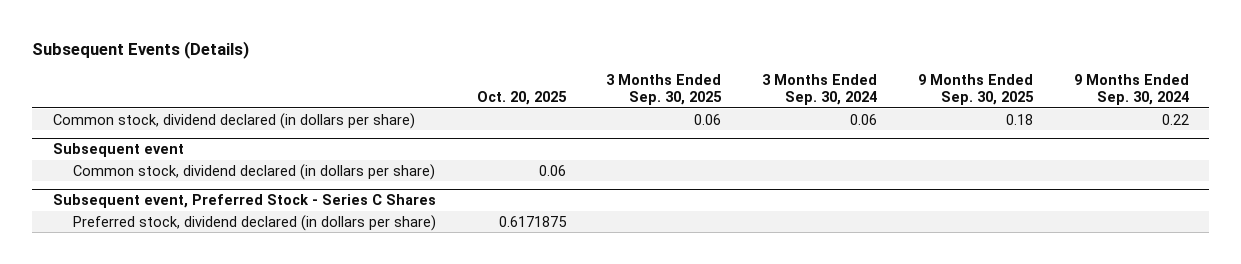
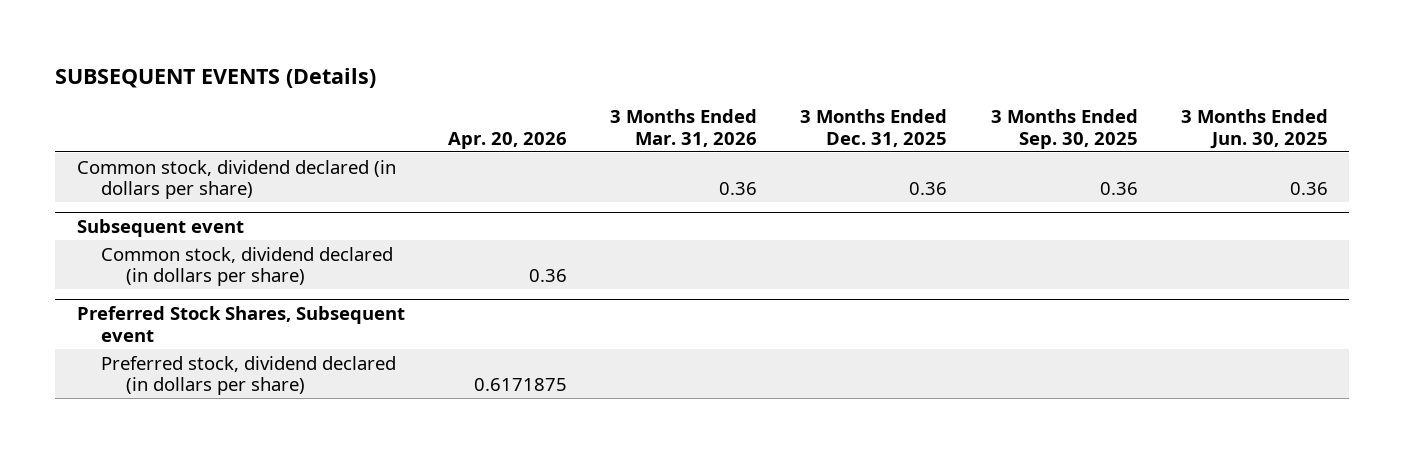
- Subsequent Events (Details)
+ SUBSEQUENT EVENTS (Details)
- | Oct. 20, 2025 | 3 Months Ended Sep. 30, 2025 | 3 Months Ended Sep. 30, 2024 | 9 Months Ended Sep. 30, 2025 | 9 Months Ended Sep. 30, 2024
+ | Apr. 20, 2026 | 3 Months Ended Mar. 31, 2026 | 3 Months Ended Dec. 31, 2025 | 3 Months Ended Sep. 30, 2025 | 3 Months Ended Jun. 30, 2025
- Common stock, dividend declared (in dollars per share) | | 0.06 | 0.06 | 0.18 | 0.22
+ Common stock, dividend declared (in dollars per share) | | 0.36 | 0.36 | 0.36 | 0.36
- Subsequent event, Preferred Stock - Series C Shares
+ Preferred Stock Shares, Subsequent event

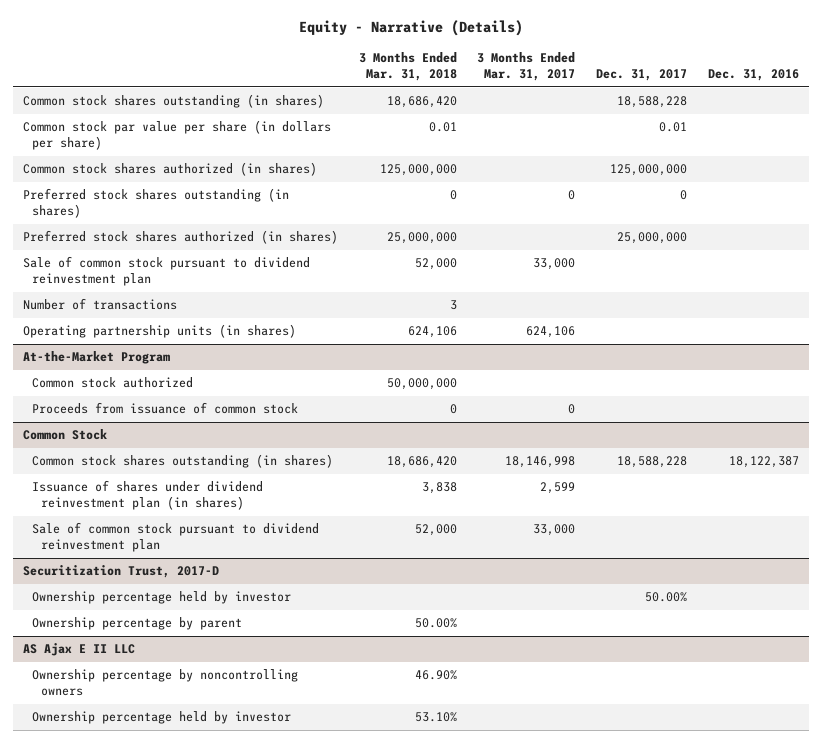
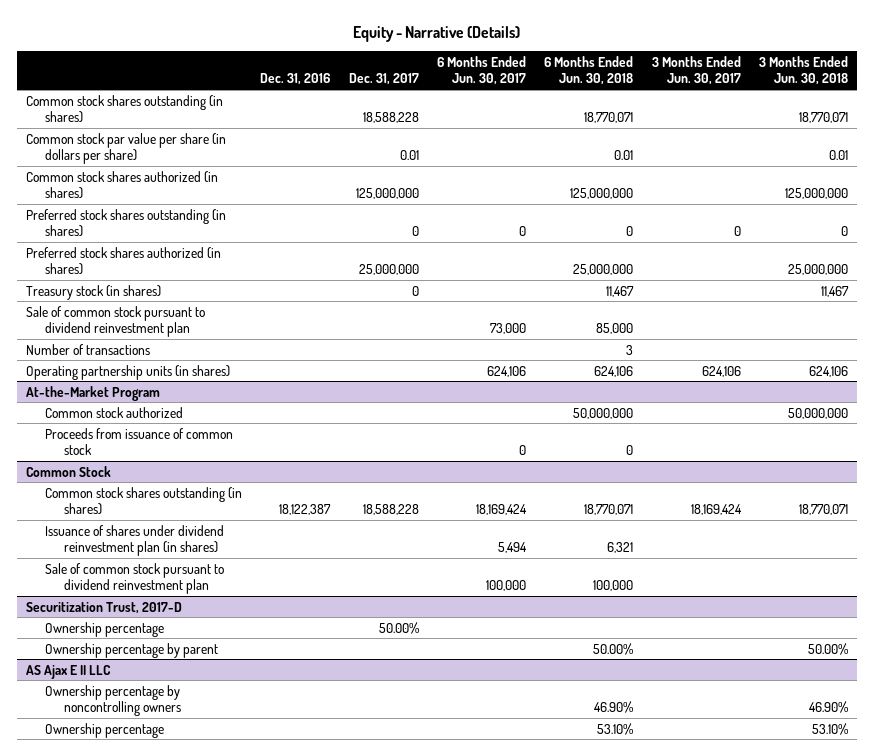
- | 3 Months Ended Mar. 31, 2018 | 3 Months Ended Mar. 31, 2017 | Dec. 31, 2017 | Dec. 31, 2016
+ | Dec. 31, 2016 | Dec. 31, 2017 | 6 Months Ended Jun. 30, 2017 | 6 Months Ended Jun. 30, 2018 | 3 Months Ended Jun. 30, 2017 | 3 Months Ended Jun. 30, 2018
+ Treasury stock (in shares) | | 0 | | 11,467 | | 11,467
@ Securitization Trust, 2017-D
- Ownership percentage held by investor | | | 50.00% |
+ Ownership percentage | | 50.00% | | | |
@ AS Ajax E II LLC
- Ownership percentage held by investor | 53.10% | | |
+ Ownership percentage | | | | 53.10% | | 53.10%

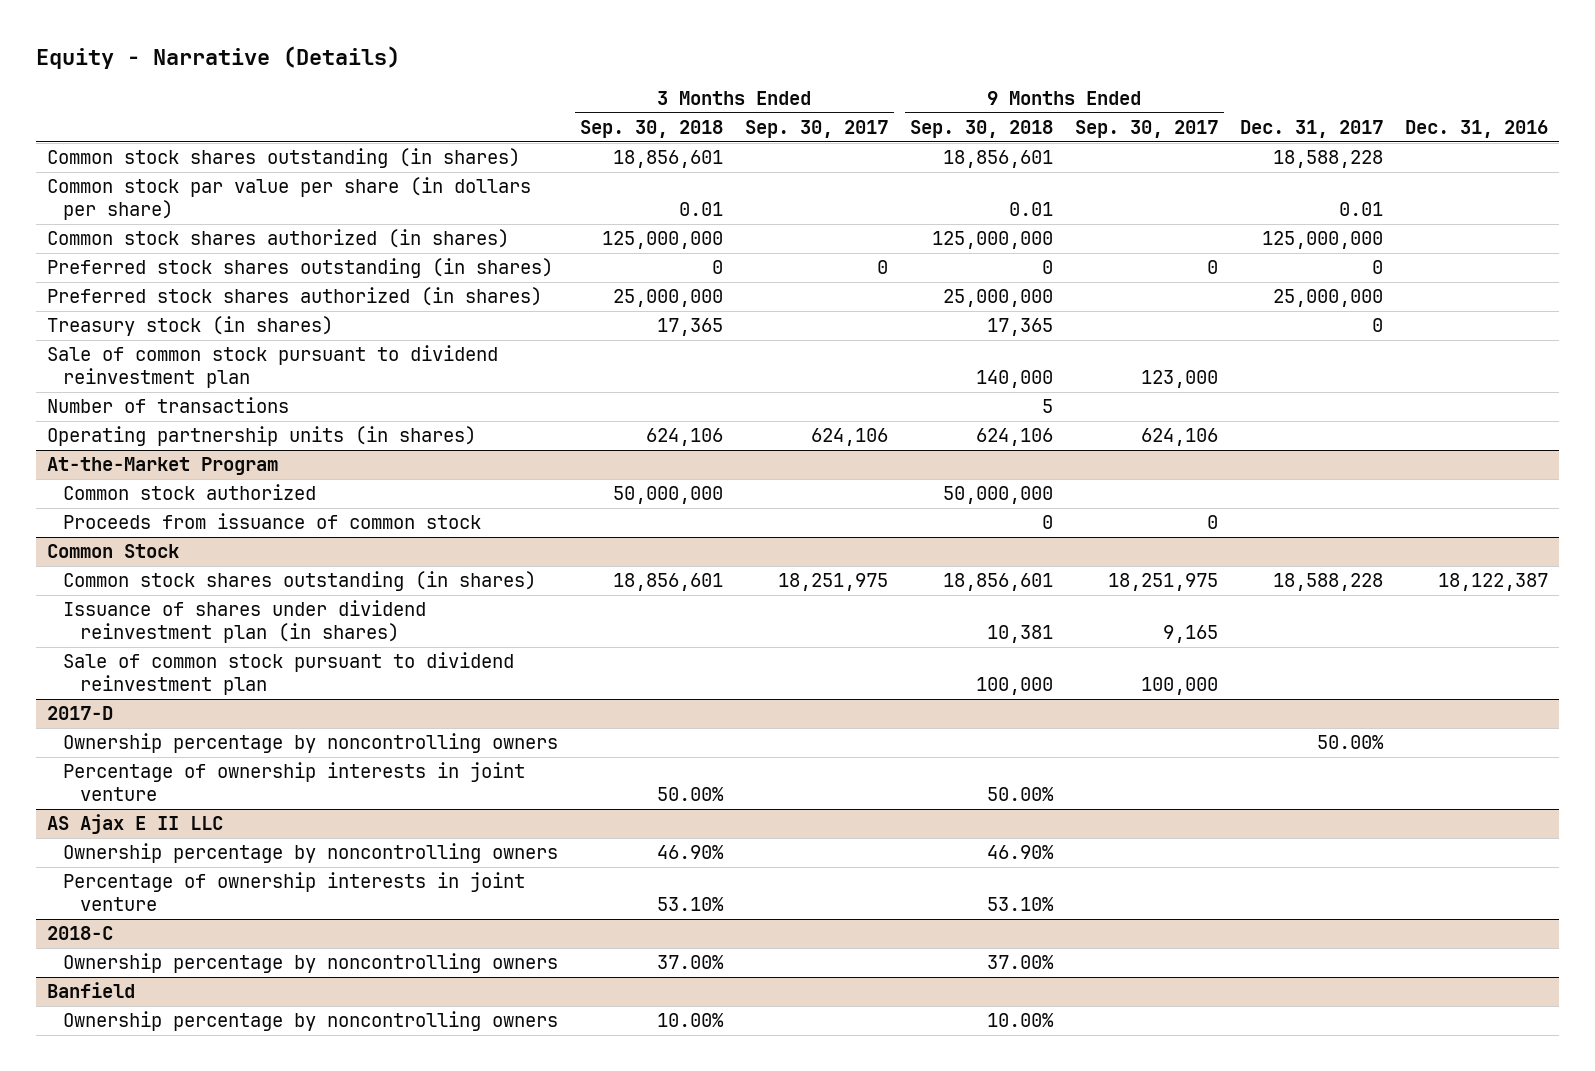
- | Dec. 31, 2016 | Dec. 31, 2017 | 6 Months Ended Jun. 30, 2017 | 6 Months Ended Jun. 30, 2018 | 3 Months Ended Jun. 30, 2017 | 3 Months Ended Jun. 30, 2018
+ | 3 Months Ended Sep. 30, 2018 | 3 Months Ended Sep. 30, 2017 | 9 Months Ended Sep. 30, 2018 | 9 Months Ended Sep. 30, 2017 | Dec. 31, 2017 | Dec. 31, 2016
- Securitization Trust, 2017-D
- Ownership percentage | | 50.00% | | | |
- Ownership percentage by parent | | | | 50.00% | | 50.00%
+ 2017-D
+ Ownership percentage by noncontrolling owners | | | | | 50.00% |
+ Percentage of ownership interests in joint venture | 50.00% | | 50.00% | | |
@ AS Ajax E II LLC
- Ownership percentage | | | | 53.10% | | 53.10%
+ Percentage of ownership interests in joint venture | 53.10% | | 53.10% | | |
+ 2018-C
+ Ownership percentage by noncontrolling owners | 37.00% | | 37.00% | | |
+ Banfield
+ Ownership percentage by noncontrolling owners | 10.00% | | 10.00% | | |

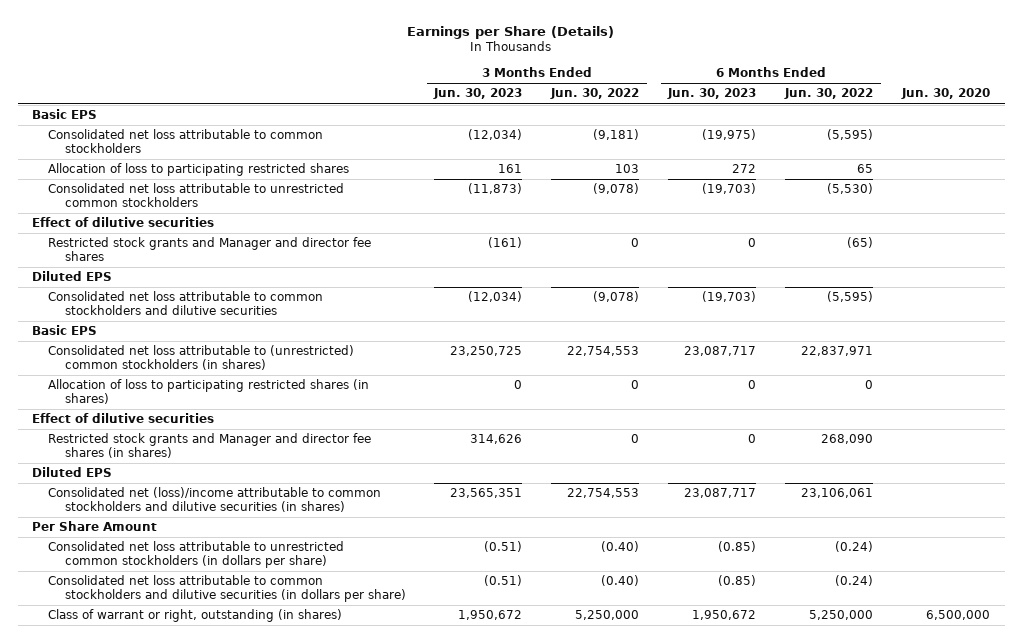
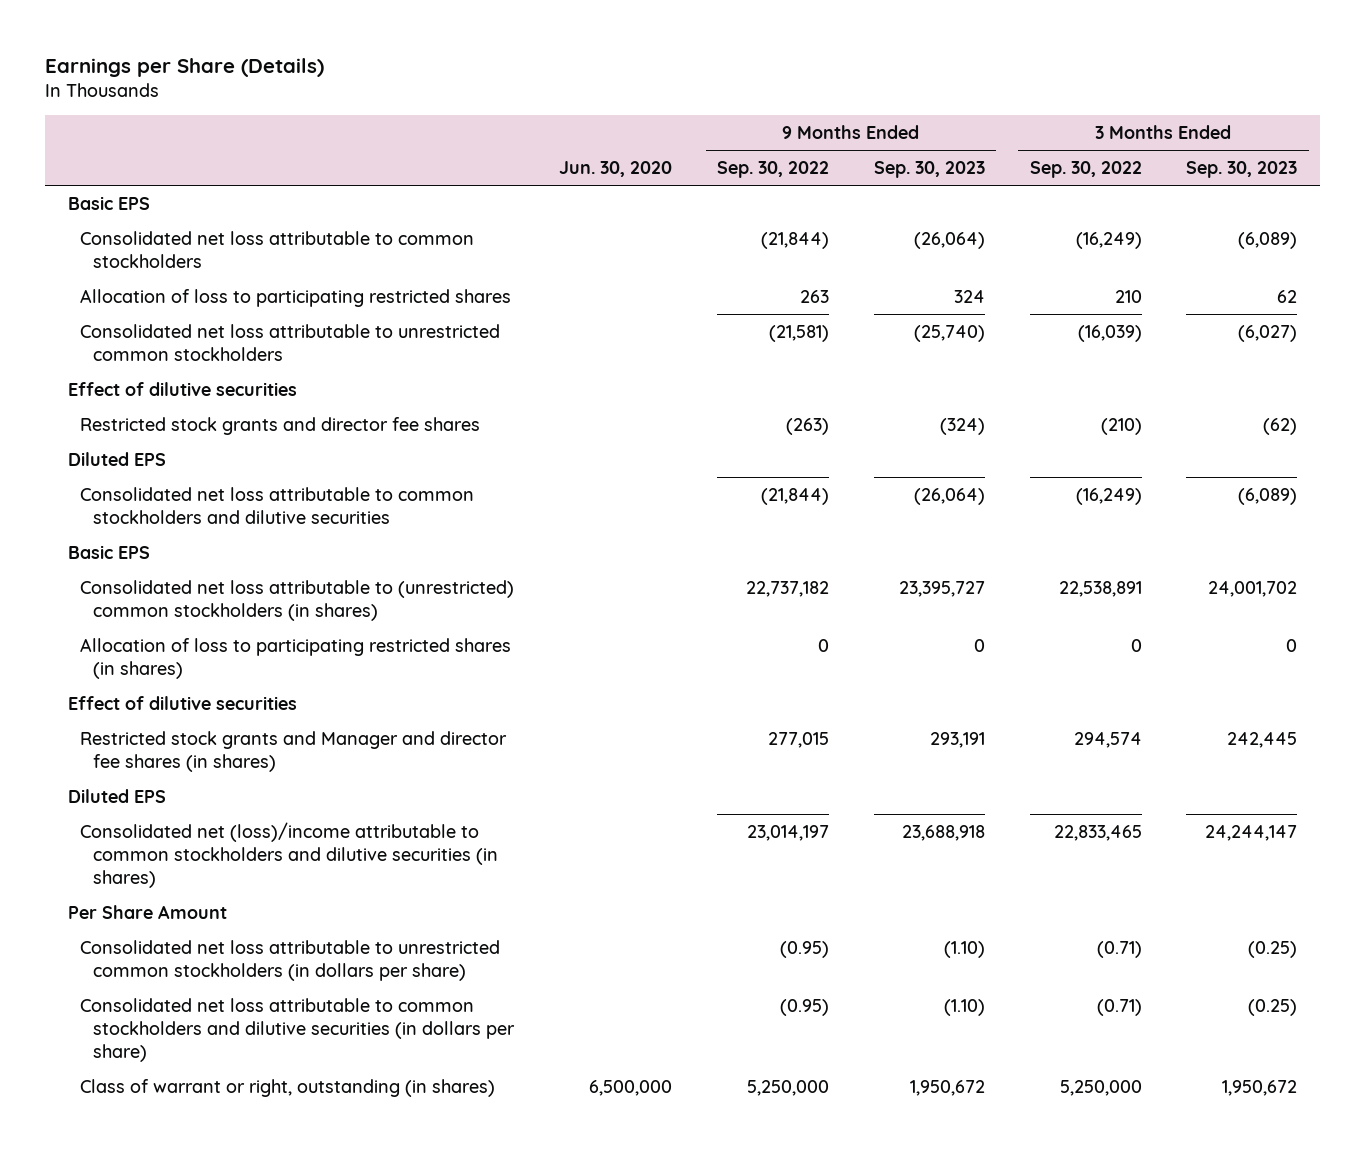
- | 3 Months Ended Jun. 30, 2023 | 3 Months Ended Jun. 30, 2022 | 6 Months Ended Jun. 30, 2023 | 6 Months Ended Jun. 30, 2022 | Jun. 30, 2020
+ | Jun. 30, 2020 | 9 Months Ended Sep. 30, 2022 | 9 Months Ended Sep. 30, 2023 | 3 Months Ended Sep. 30, 2022 | 3 Months Ended Sep. 30, 2023
- Restricted stock grants and Manager and director fee shares | (161) | 0 | 0 | (65) |
+ Restricted stock grants and director fee shares | | (263) | (324) | (210) | (62)

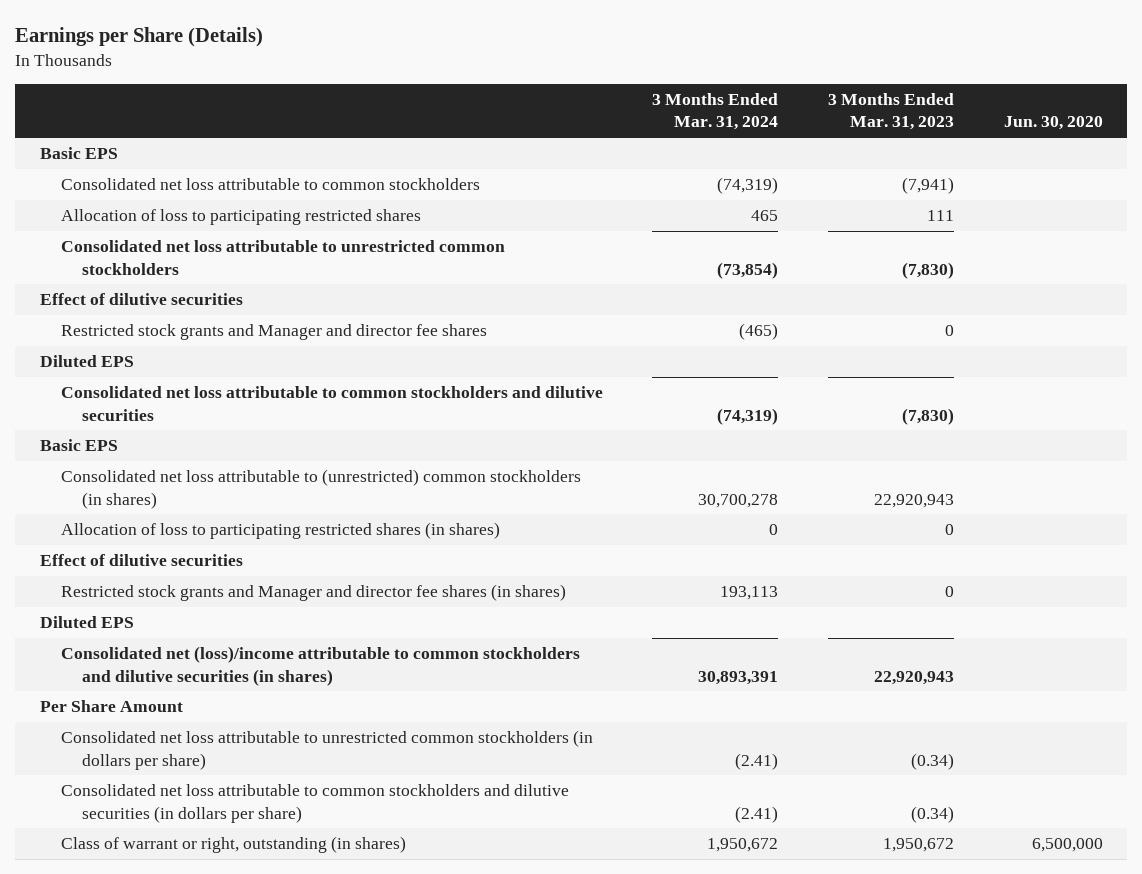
- | Jun. 30, 2020 | 9 Months Ended Sep. 30, 2022 | 9 Months Ended Sep. 30, 2023 | 3 Months Ended Sep. 30, 2022 | 3 Months Ended Sep. 30, 2023
+ | 3 Months Ended Mar. 31, 2024 | 3 Months Ended Mar. 31, 2023 | Jun. 30, 2020
- Restricted stock grants and director fee shares | | (263) | (324) | (210) | (62)
+ Restricted stock grants and Manager and director fee shares | (465) | 0 |

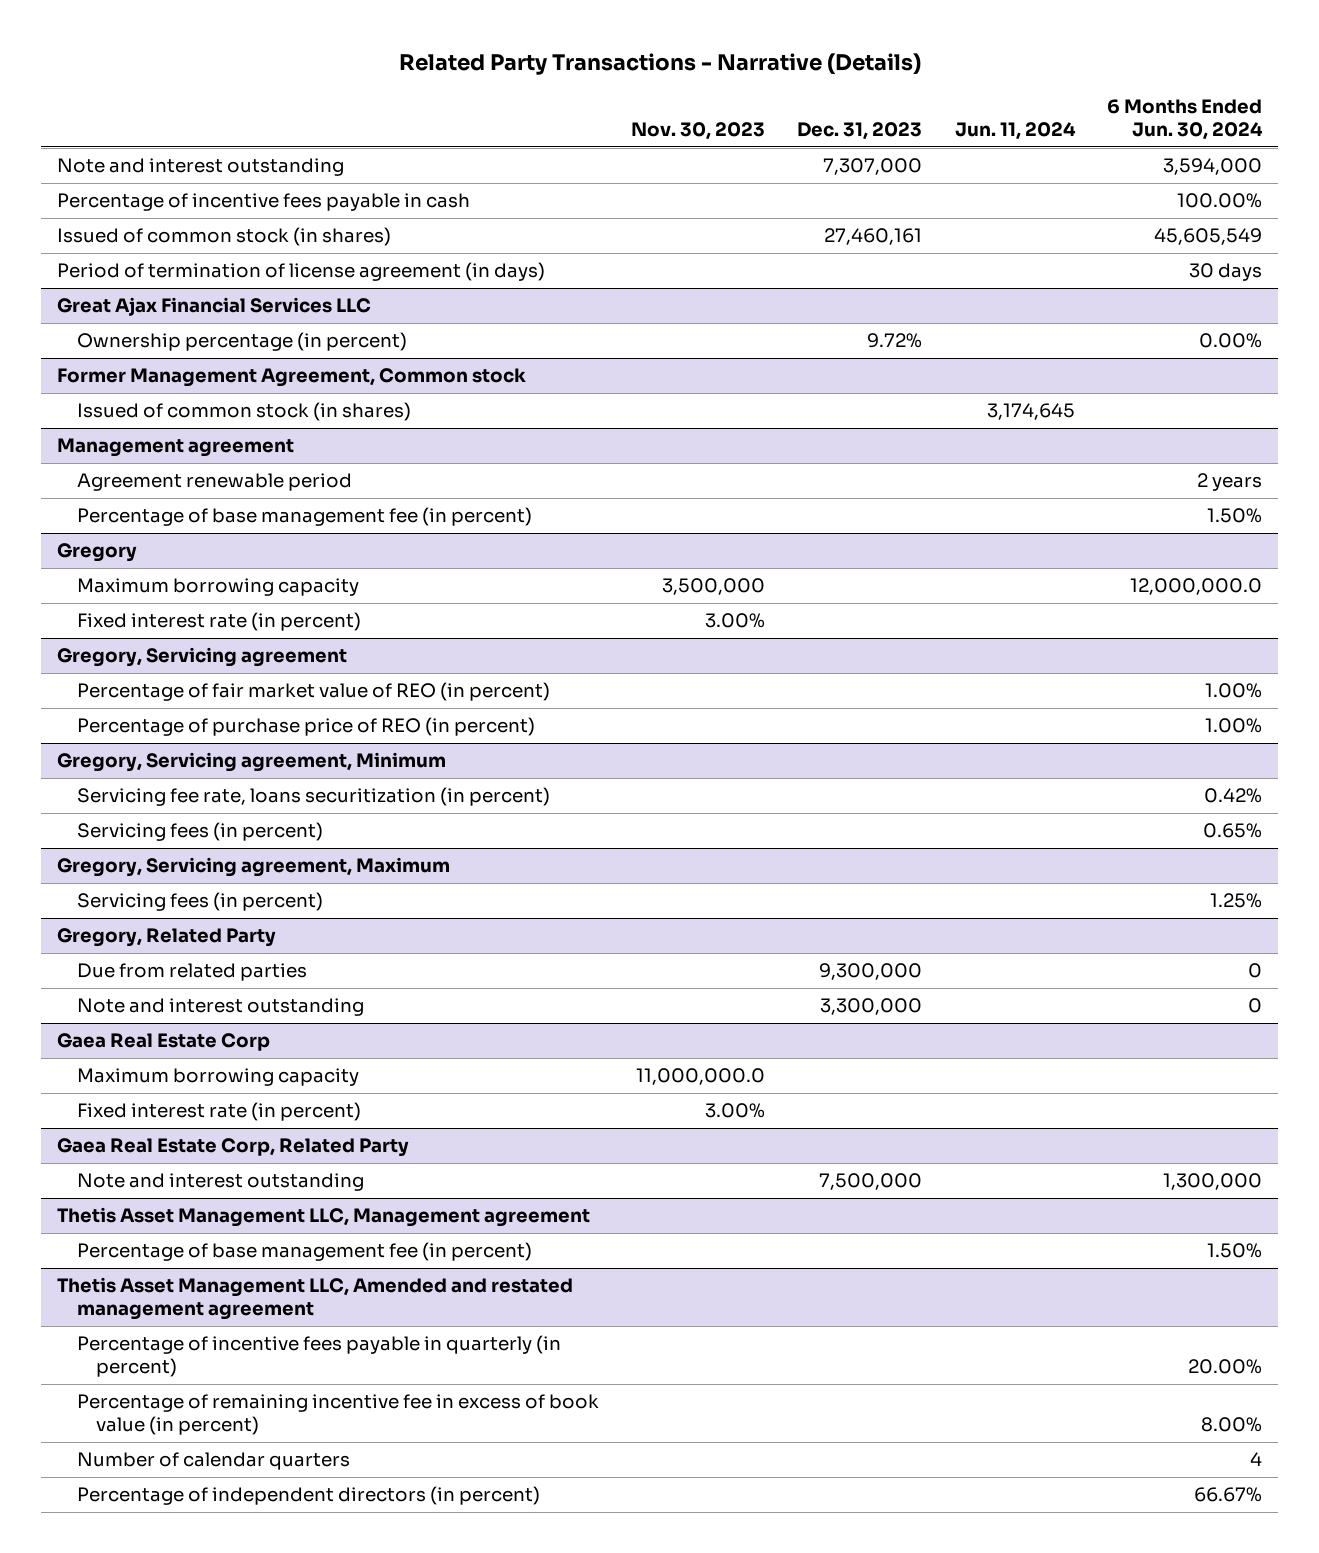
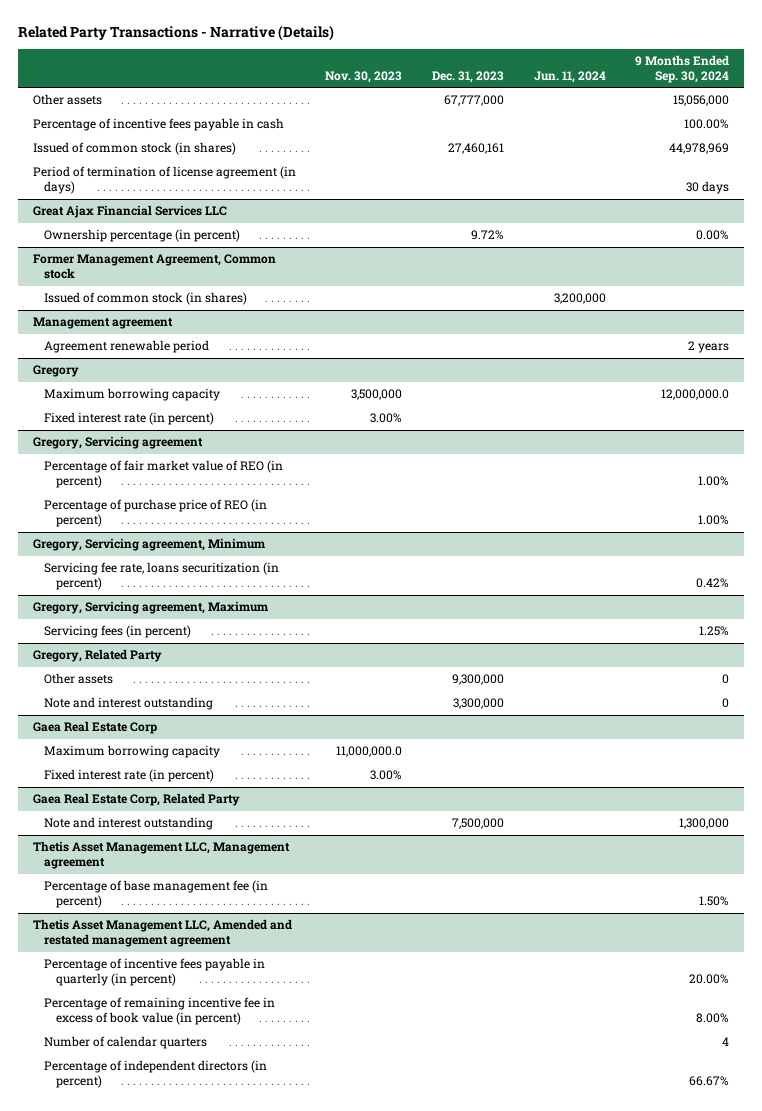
- | Nov. 30, 2023 | Dec. 31, 2023 | Jun. 11, 2024 | 6 Months Ended Jun. 30, 2024
+ | Nov. 30, 2023 | Dec. 31, 2023 | Jun. 11, 2024 | 9 Months Ended Sep. 30, 2024
- Note and interest outstanding | | 7,307,000 | | 3,594,000
+ Other assets | | 67,777,000 | | 15,056,000
@ Former Management Agreement, Common stock
- Issued of common stock (in shares) | | | 3,174,645 |
+ Issued of common stock (in shares) | | | 3,200,000 |
@ Management agreement
- Percentage of base management fee (in percent) | | | | 1.50%
@ Gregory, Servicing agreement, Minimum
- Servicing fees (in percent) | | | | 0.65%
@ Gregory, Related Party
- Due from related parties | | 9,300,000 | | 0
+ Other assets | | 9,300,000 | | 0

